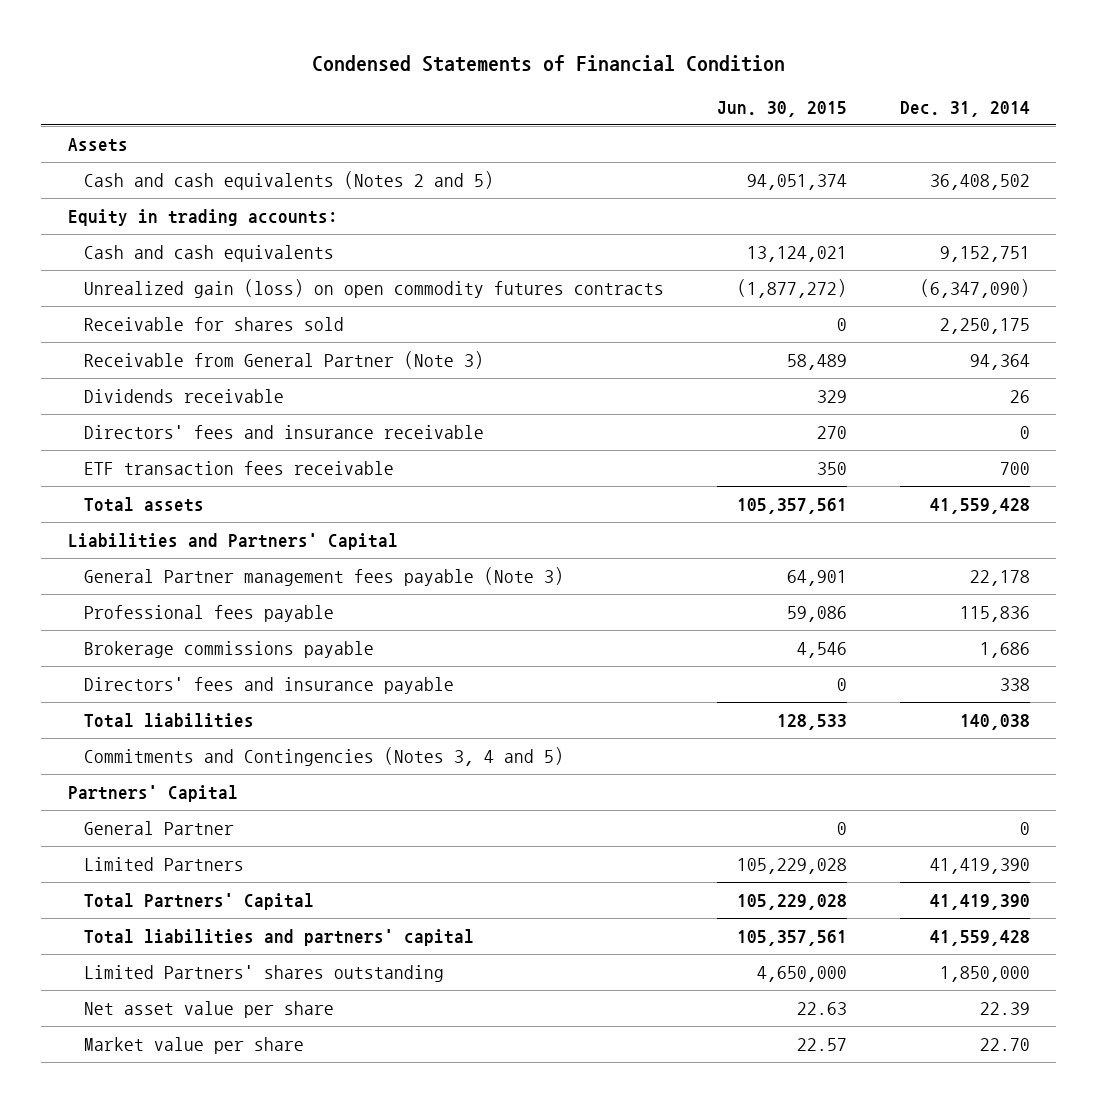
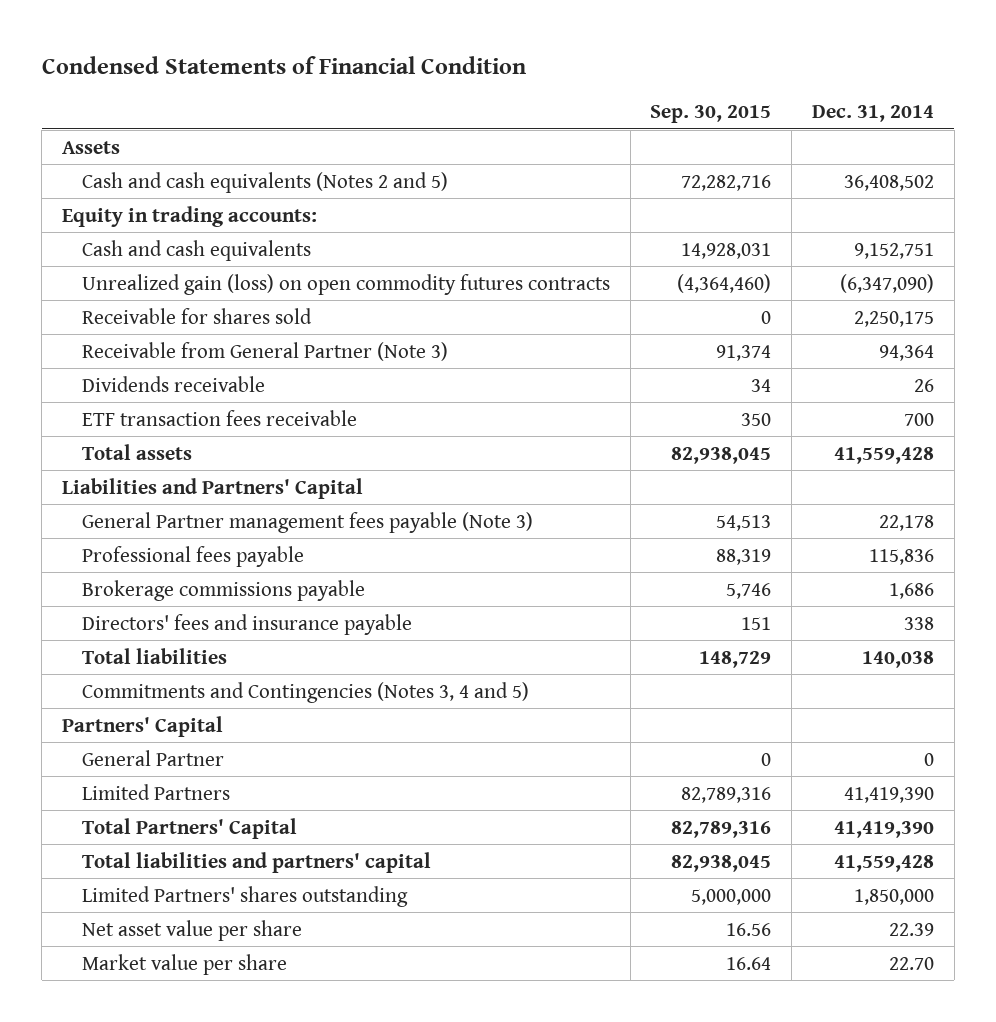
- | Jun. 30, 2015 | Dec. 31, 2014
+ | Sep. 30, 2015 | Dec. 31, 2014
- Directors' fees and insurance receivable | 270 | 0

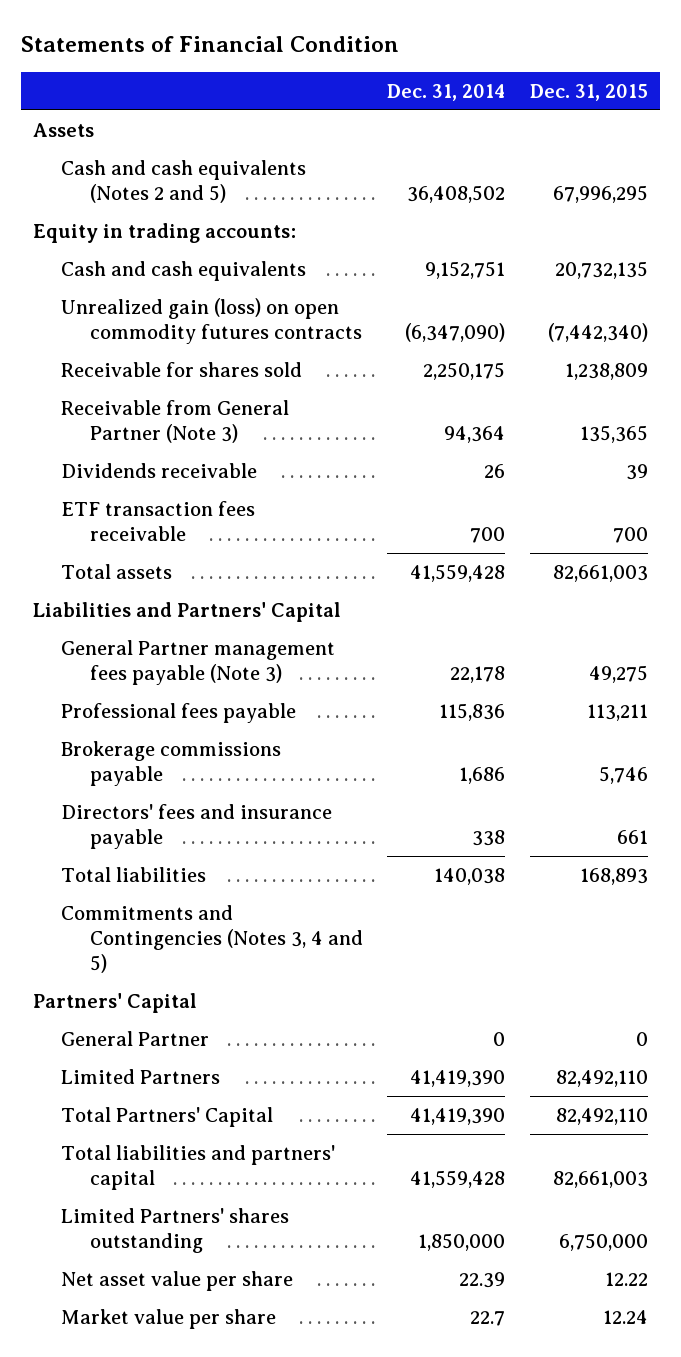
- Condensed Statements of Financial Condition
+ Statements of Financial Condition
- | Sep. 30, 2015 | Dec. 31, 2014
+ | Dec. 31, 2014 | Dec. 31, 2015
- Market value per share | 16.64 | 22.70
+ Market value per share | 22.7 | 12.24

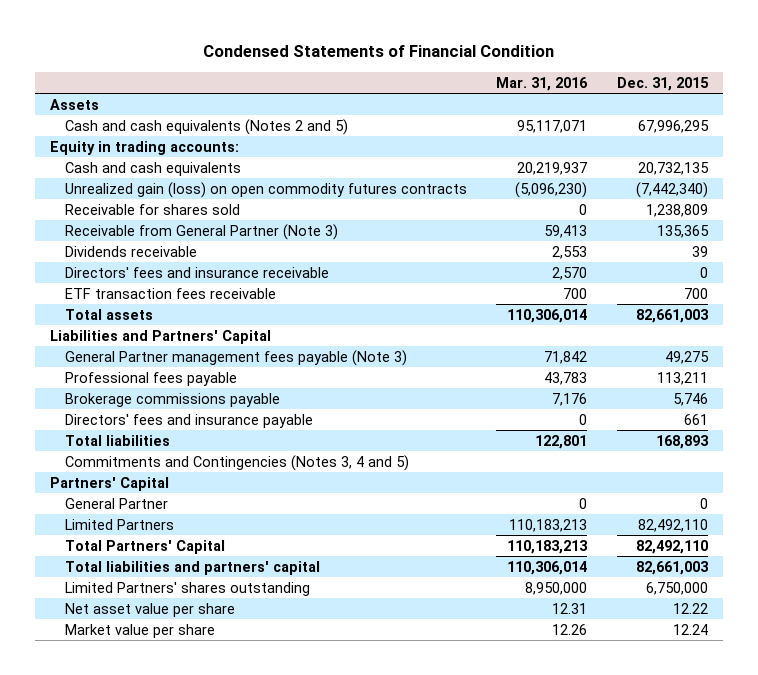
- Statements of Financial Condition
+ Condensed Statements of Financial Condition
- | Dec. 31, 2014 | Dec. 31, 2015
+ | Mar. 31, 2016 | Dec. 31, 2015
+ Directors' fees and insurance receivable | 2,570 | 0

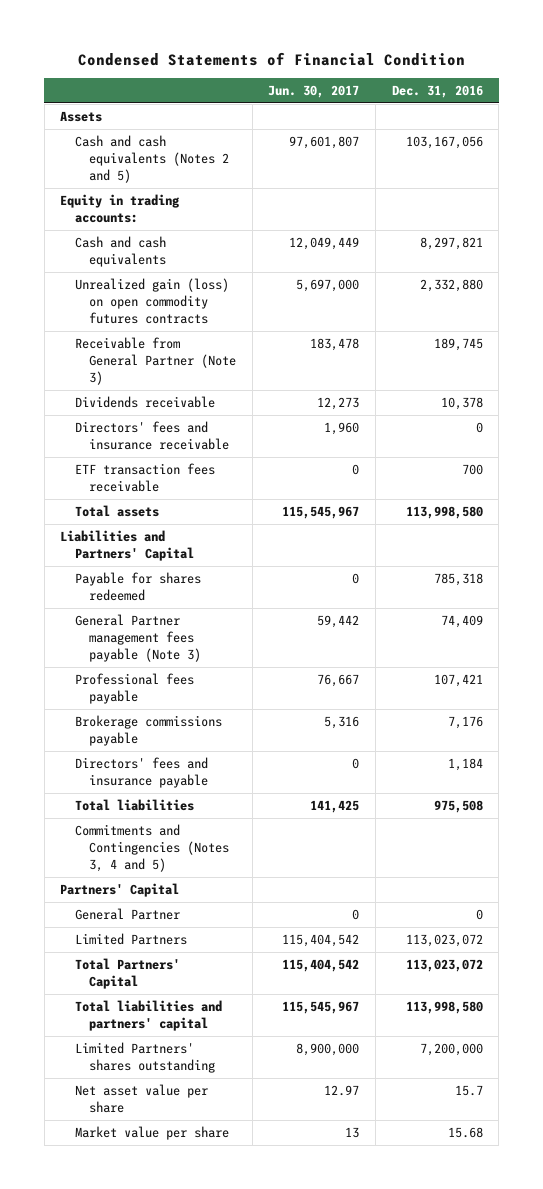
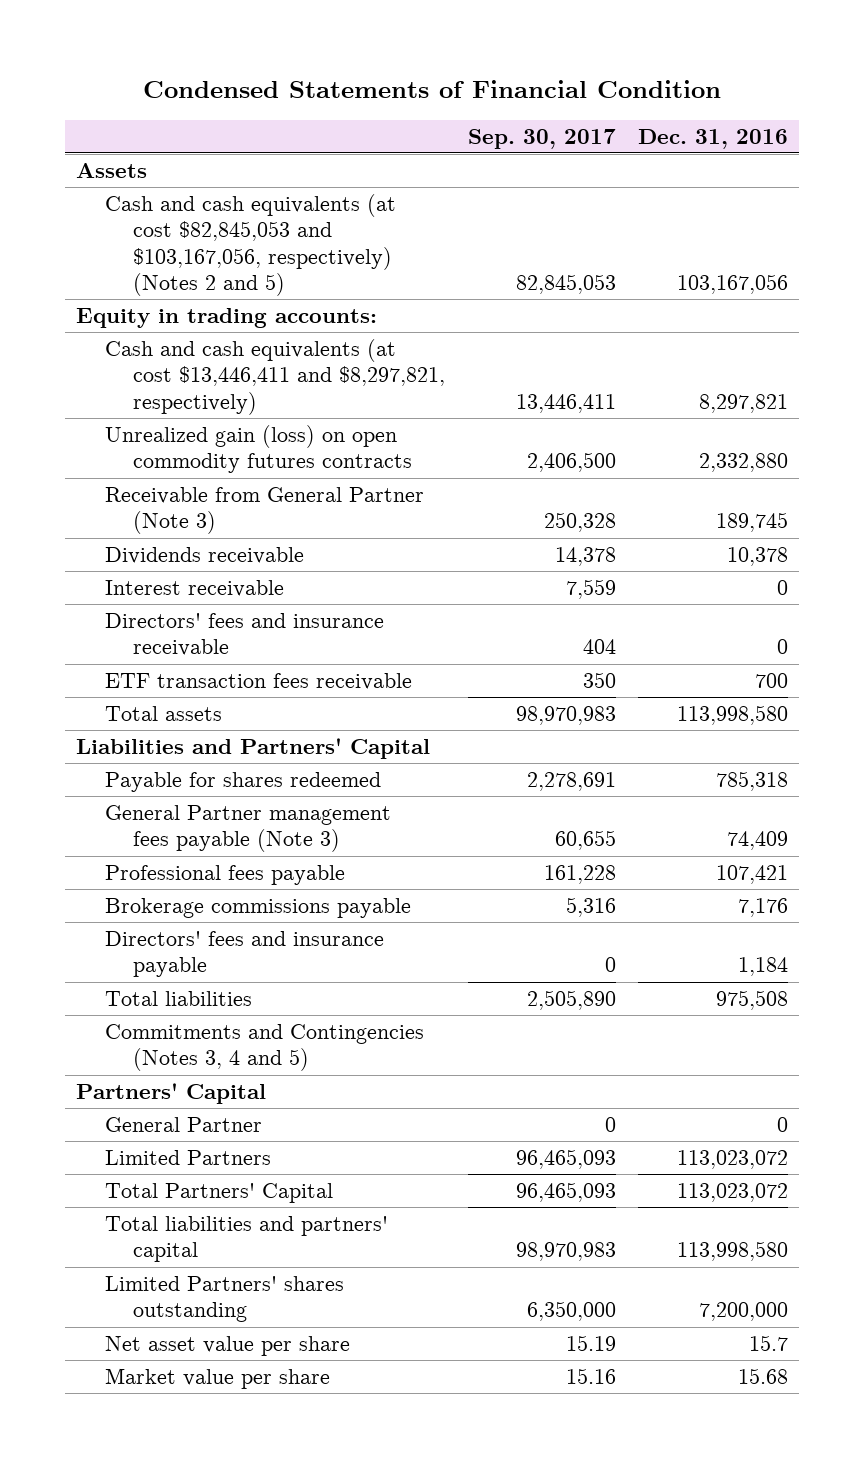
- | Jun. 30, 2017 | Dec. 31, 2016
+ | Sep. 30, 2017 | Dec. 31, 2016
- Cash and cash equivalents (Notes 2 and 5) | 97,601,807 | 103,167,056
+ Cash and cash equivalents (at cost $82,845,053 and $103,167,056, respectively) (Notes 2 and 5) | 82,845,053 | 103,167,056
- Cash and cash equivalents | 12,049,449 | 8,297,821
+ Cash and cash equivalents (at cost $13,446,411 and $8,297,821, respectively) | 13,446,411 | 8,297,821
+ Interest receivable | 7,559 | 0

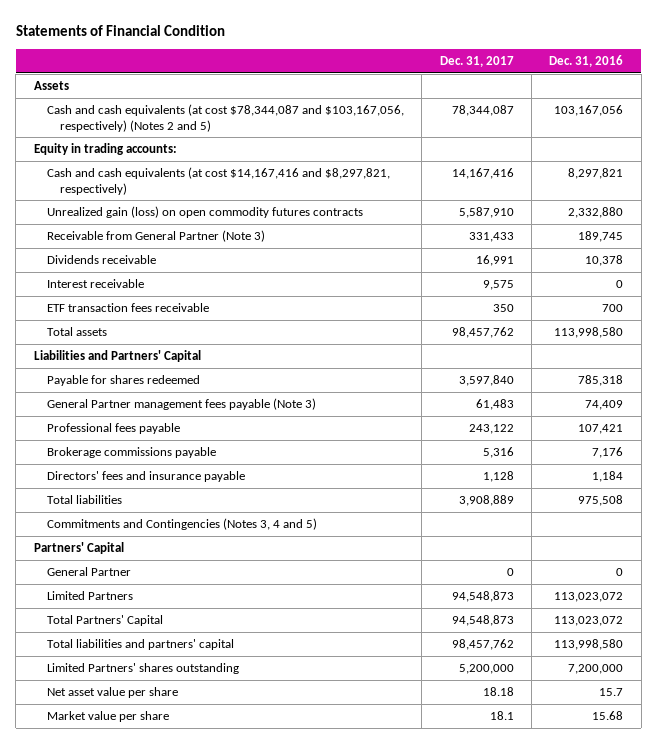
- Condensed Statements of Financial Condition
+ Statements of Financial Condition
- | Sep. 30, 2017 | Dec. 31, 2016
+ | Dec. 31, 2017 | Dec. 31, 2016
- Cash and cash equivalents (at cost $82,845,053 and $103,167,056, respectively) (Notes 2 and 5) | 82,845,053 | 103,167,056
+ Cash and cash equivalents (at cost $78,344,087 and $103,167,056, respectively) (Notes 2 and 5) | 78,344,087 | 103,167,056
- Cash and cash equivalents (at cost $13,446,411 and $8,297,821, respectively) | 13,446,411 | 8,297,821
+ Cash and cash equivalents (at cost $14,167,416 and $8,297,821, respectively) | 14,167,416 | 8,297,821
- Directors' fees and insurance receivable | 404 | 0

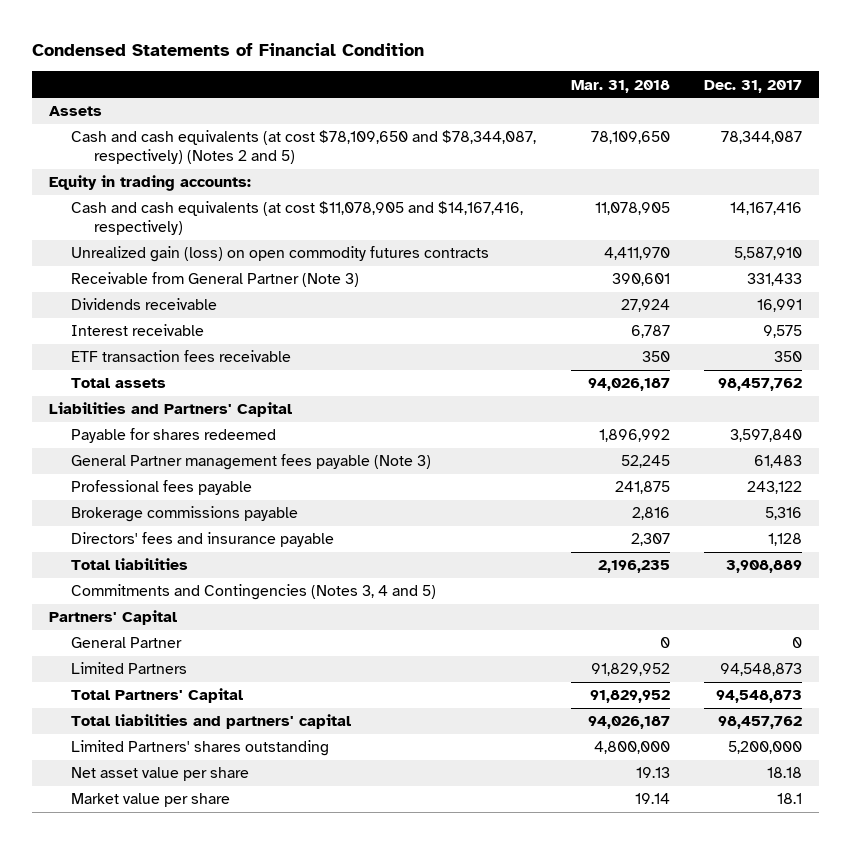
- Statements of Financial Condition
+ Condensed Statements of Financial Condition
- | Dec. 31, 2017 | Dec. 31, 2016
+ | Mar. 31, 2018 | Dec. 31, 2017
- Cash and cash equivalents (at cost $78,344,087 and $103,167,056, respectively) (Notes 2 and 5) | 78,344,087 | 103,167,056
+ Cash and cash equivalents (at cost $78,109,650 and $78,344,087, respectively) (Notes 2 and 5) | 78,109,650 | 78,344,087
- Cash and cash equivalents (at cost $14,167,416 and $8,297,821, respectively) | 14,167,416 | 8,297,821
+ Cash and cash equivalents (at cost $11,078,905 and $14,167,416, respectively) | 11,078,905 | 14,167,416

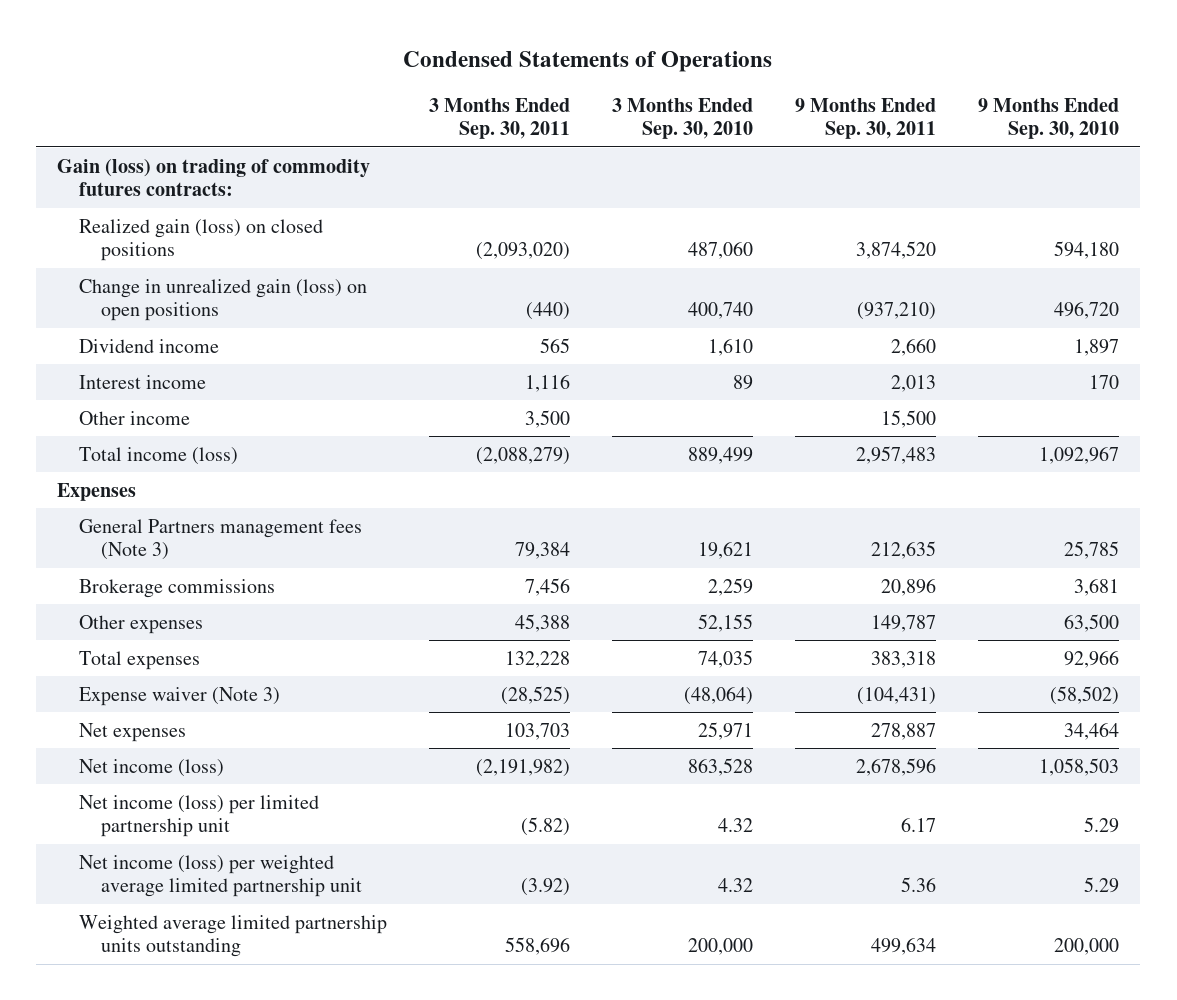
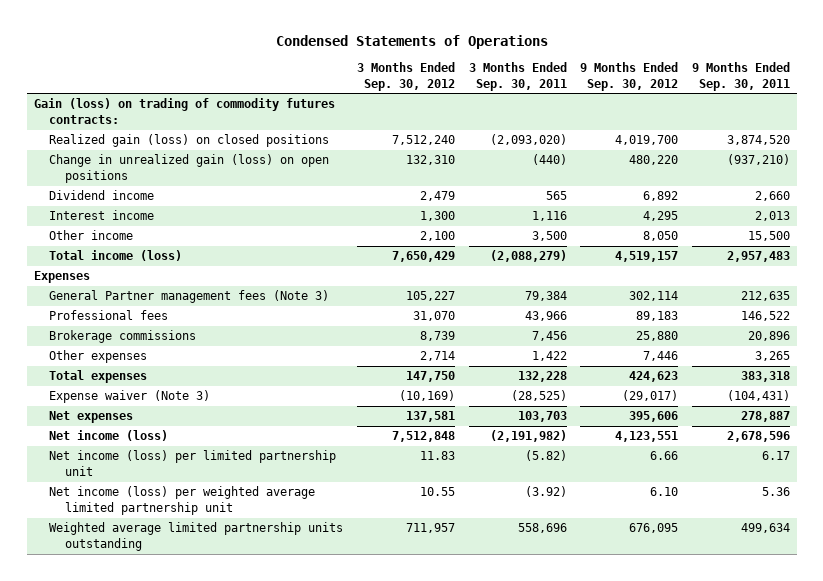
- | 3 Months Ended Sep. 30, 2011 | 3 Months Ended Sep. 30, 2010 | 9 Months Ended Sep. 30, 2011 | 9 Months Ended Sep. 30, 2010
+ | 3 Months Ended Sep. 30, 2012 | 3 Months Ended Sep. 30, 2011 | 9 Months Ended Sep. 30, 2012 | 9 Months Ended Sep. 30, 2011
- General Partners management fees (Note 3) | 79,384 | 19,621 | 212,635 | 25,785
+ General Partner management fees (Note 3) | 105,227 | 79,384 | 302,114 | 212,635
+ Professional fees | 31,070 | 43,966 | 89,183 | 146,522
- Other expenses | 45,388 | 52,155 | 149,787 | 63,500
+ Other expenses | 2,714 | 1,422 | 7,446 | 3,265

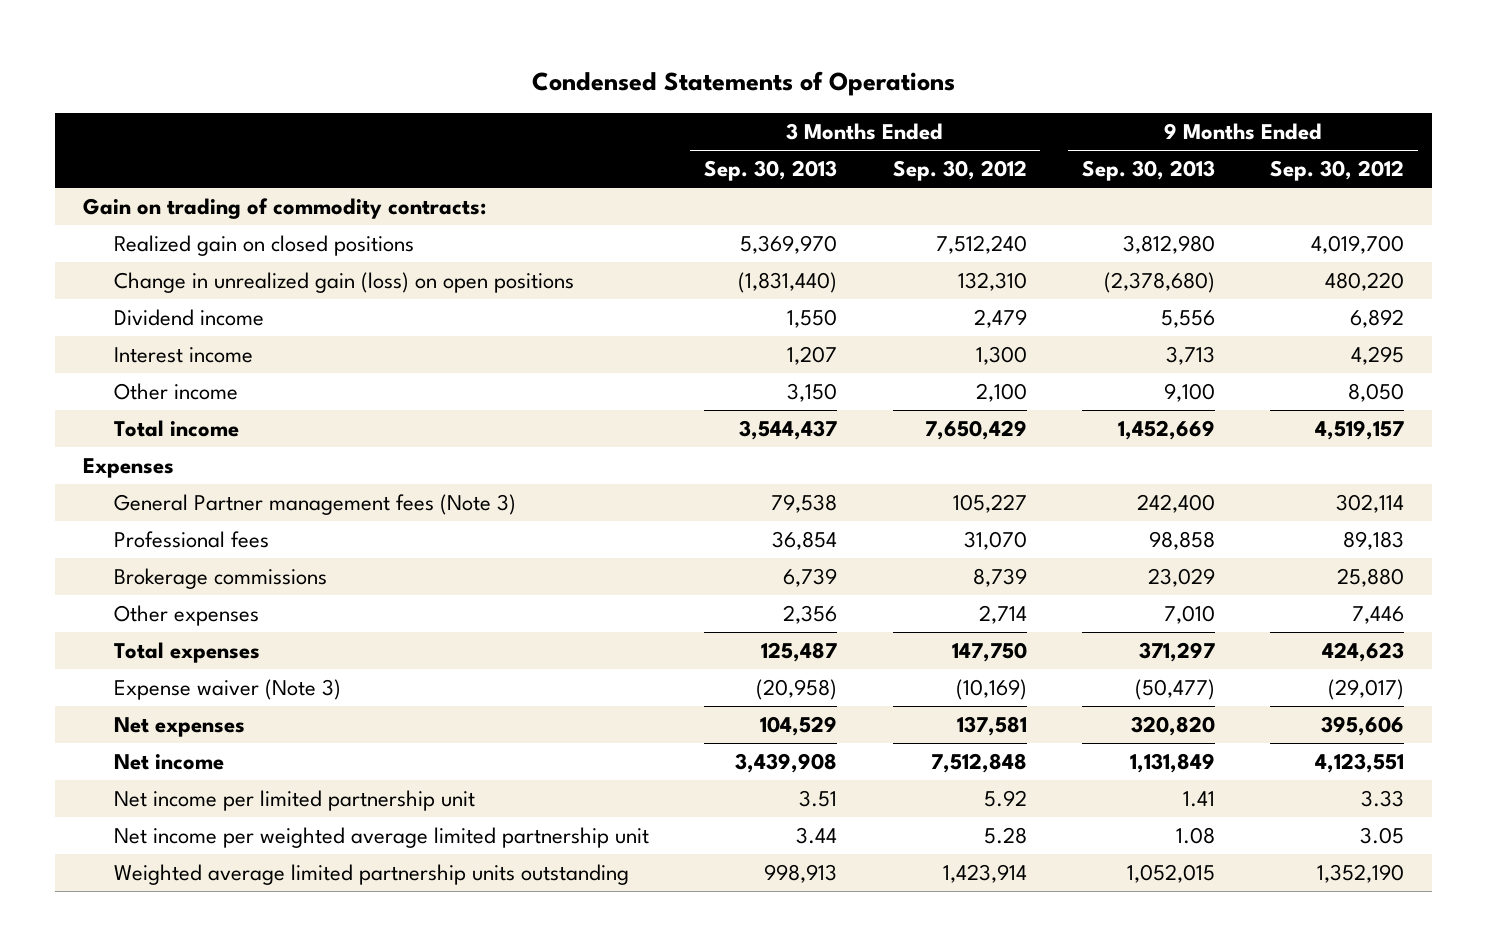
- | 3 Months Ended Sep. 30, 2012 | 3 Months Ended Sep. 30, 2011 | 9 Months Ended Sep. 30, 2012 | 9 Months Ended Sep. 30, 2011
+ | 3 Months Ended Sep. 30, 2013 | 3 Months Ended Sep. 30, 2012 | 9 Months Ended Sep. 30, 2013 | 9 Months Ended Sep. 30, 2012
- Gain (loss) on trading of commodity futures contracts:
- Realized gain (loss) on closed positions | 7,512,240 | (2,093,020) | 4,019,700 | 3,874,520
+ Gain on trading of commodity contracts:
+ Realized gain on closed positions | 5,369,970 | 7,512,240 | 3,812,980 | 4,019,700
- Total income (loss) | 7,650,429 | (2,088,279) | 4,519,157 | 2,957,483
+ Total income | 3,544,437 | 7,650,429 | 1,452,669 | 4,519,157
- Net income (loss) | 7,512,848 | (2,191,982) | 4,123,551 | 2,678,596
- Net income (loss) per limited partnership unit | 11.83 | (5.82) | 6.66 | 6.17
- Net income (loss) per weighted average limited partnership unit | 10.55 | (3.92) | 6.10 | 5.36
- Weighted average limited partnership units outstanding | 711,957 | 558,696 | 676,095 | 499,634
+ Net income | 3,439,908 | 7,512,848 | 1,131,849 | 4,123,551
+ Net income per limited partnership unit | 3.51 | 5.92 | 1.41 | 3.33
+ Net income per weighted average limited partnership unit | 3.44 | 5.28 | 1.08 | 3.05
+ Weighted average limited partnership units outstanding | 998,913 | 1,423,914 | 1,052,015 | 1,352,190

